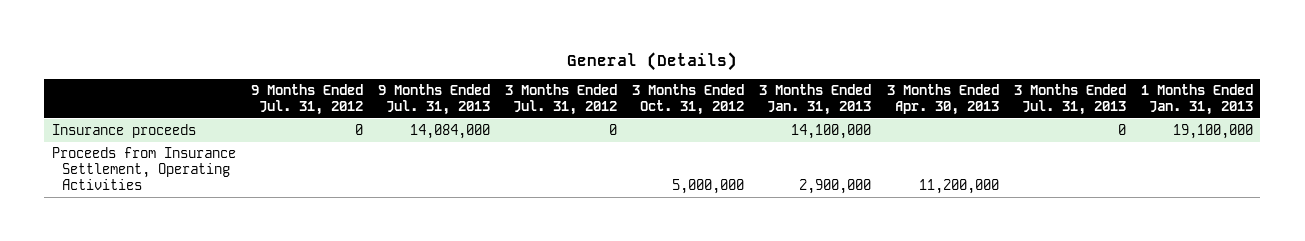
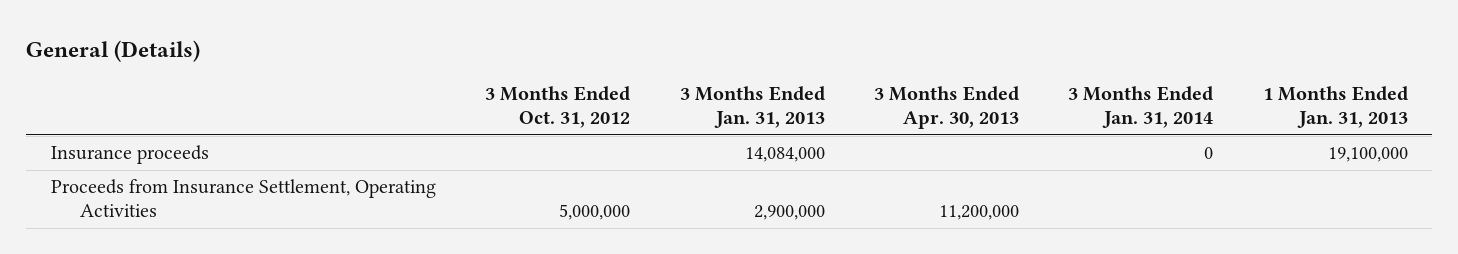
- | 9 Months Ended Jul. 31, 2012 | 9 Months Ended Jul. 31, 2013 | 3 Months Ended Jul. 31, 2012 | 3 Months Ended Oct. 31, 2012 | 3 Months Ended Jan. 31, 2013 | 3 Months Ended Apr. 30, 2013 | 3 Months Ended Jul. 31, 2013 | 1 Months Ended Jan. 31, 2013
+ | 3 Months Ended Oct. 31, 2012 | 3 Months Ended Jan. 31, 2013 | 3 Months Ended Apr. 30, 2013 | 3 Months Ended Jan. 31, 2014 | 1 Months Ended Jan. 31, 2013
- Insurance proceeds | 0 | 14,084,000 | 0 | | 14,100,000 | | 0 | 19,100,000
+ Insurance proceeds | | 14,084,000 | | 0 | 19,100,000

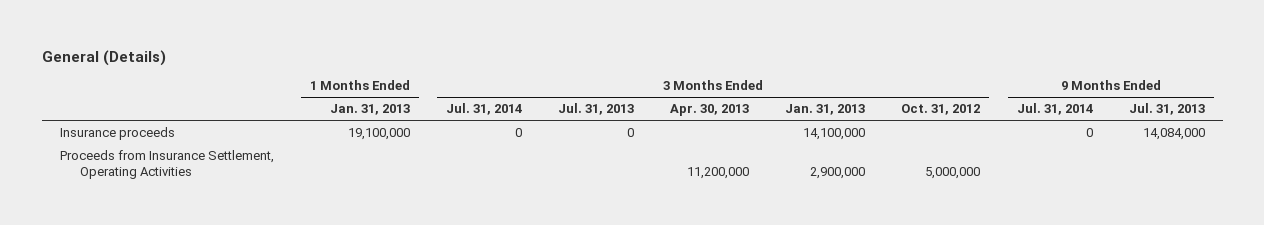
- | 3 Months Ended Oct. 31, 2012 | 3 Months Ended Jan. 31, 2013 | 3 Months Ended Apr. 30, 2013 | 3 Months Ended Jan. 31, 2014 | 1 Months Ended Jan. 31, 2013
+ | 1 Months Ended Jan. 31, 2013 | 3 Months Ended Jul. 31, 2014 | 3 Months Ended Jul. 31, 2013 | 3 Months Ended Apr. 30, 2013 | 3 Months Ended Jan. 31, 2013 | 3 Months Ended Oct. 31, 2012 | 9 Months Ended Jul. 31, 2014 | 9 Months Ended Jul. 31, 2013
- Insurance proceeds | | 14,084,000 | | 0 | 19,100,000
+ Insurance proceeds | 19,100,000 | 0 | 0 | | 14,100,000 | | 0 | 14,084,000

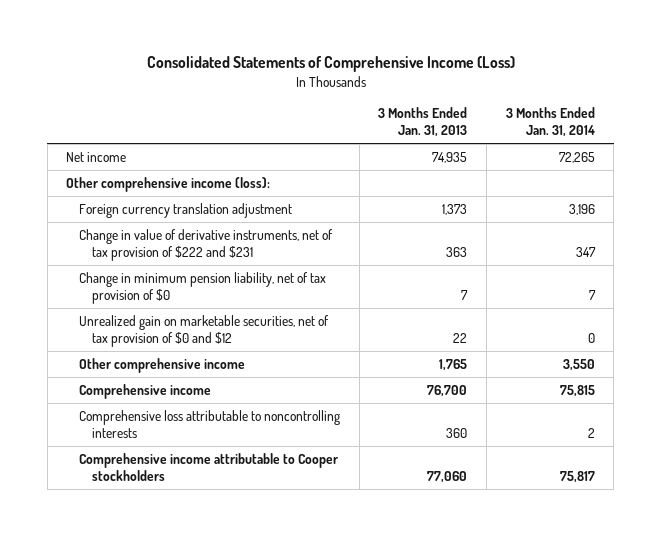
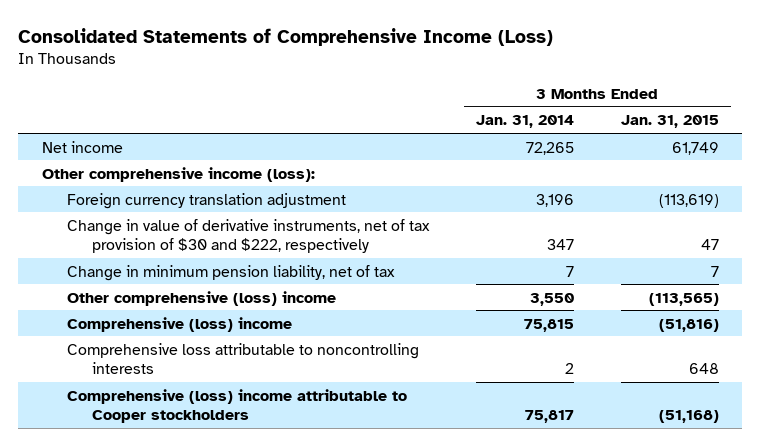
- | 3 Months Ended Jan. 31, 2013 | 3 Months Ended Jan. 31, 2014
+ | 3 Months Ended Jan. 31, 2014 | 3 Months Ended Jan. 31, 2015
- Change in value of derivative instruments, net of tax provision of $222 and $231 | 363 | 347
- Change in minimum pension liability, net of tax provision of $0 | 7 | 7
- Unrealized gain on marketable securities, net of tax provision of $0 and $12 | 22 | 0
- Other comprehensive income | 1,765 | 3,550
- Comprehensive income | 76,700 | 75,815
+ Change in value of derivative instruments, net of tax provision of $30 and $222, respectively | 347 | 47
+ Change in minimum pension liability, net of tax | 7 | 7
+ Other comprehensive (loss) income | 3,550 | (113,565)
+ Comprehensive (loss) income | 75,815 | (51,816)
- Comprehensive income attributable to Cooper stockholders | 77,060 | 75,817
+ Comprehensive (loss) income attributable to Cooper stockholders | 75,817 | (51,168)

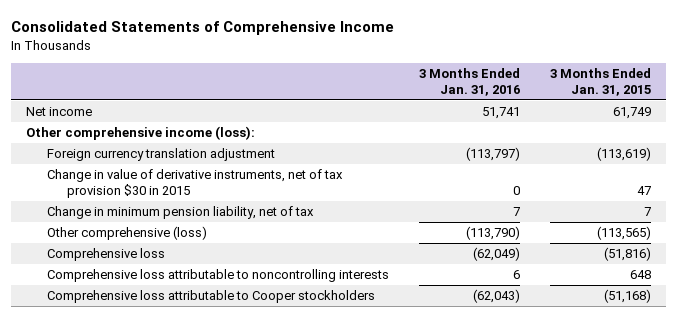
- Consolidated Statements of Comprehensive Income (Loss)
+ Consolidated Statements of Comprehensive Income
- | 3 Months Ended Jan. 31, 2014 | 3 Months Ended Jan. 31, 2015
+ | 3 Months Ended Jan. 31, 2016 | 3 Months Ended Jan. 31, 2015
- Change in value of derivative instruments, net of tax provision of $30 and $222, respectively | 347 | 47
+ Change in value of derivative instruments, net of tax provision $30 in 2015 | 0 | 47
- Other comprehensive (loss) income | 3,550 | (113,565)
- Comprehensive (loss) income | 75,815 | (51,816)
+ Other comprehensive (loss) | (113,790) | (113,565)
+ Comprehensive loss | (62,049) | (51,816)
- Comprehensive (loss) income attributable to Cooper stockholders | 75,817 | (51,168)
+ Comprehensive loss attributable to Cooper stockholders | (62,043) | (51,168)

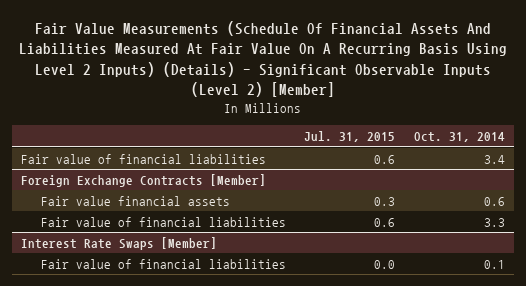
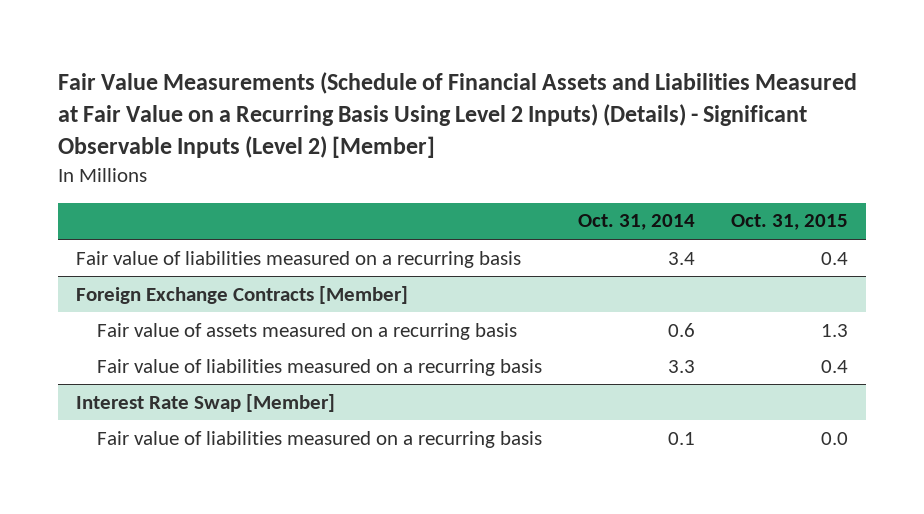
- Fair Value Measurements (Schedule Of Financial Assets And Liabilities Measured At Fair Value On A Recurring Basis Using Level 2 Inputs) (Details) - Significant Observable Inputs (Level 2) [Member]
+ Fair Value Measurements (Schedule of Financial Assets and Liabilities Measured at Fair Value on a Recurring Basis Using Level 2 Inputs) (Details) - Significant Observable Inputs (Level 2) [Member]
- | Jul. 31, 2015 | Oct. 31, 2014
+ | Oct. 31, 2014 | Oct. 31, 2015
- Fair value of financial liabilities | 0.6 | 3.4
+ Fair value of liabilities measured on a recurring basis | 3.4 | 0.4
@ Foreign Exchange Contracts [Member]
- Fair value financial assets | 0.3 | 0.6
- Fair value of financial liabilities | 0.6 | 3.3
- Interest Rate Swaps [Member]
- Fair value of financial liabilities | 0.0 | 0.1
@ Foreign Exchange Contracts [Member]
+ Fair value of assets measured on a recurring basis | 0.6 | 1.3
+ Fair value of liabilities measured on a recurring basis | 3.3 | 0.4
+ Interest Rate Swap [Member]
+ Fair value of liabilities measured on a recurring basis | 0.1 | 0.0

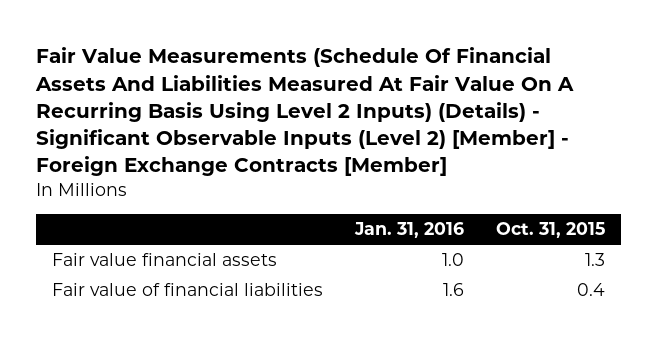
- Fair Value Measurements (Schedule of Financial Assets and Liabilities Measured at Fair Value on a Recurring Basis Using Level 2 Inputs) (Details) - Significant Observable Inputs (Level 2) [Member]
+ Fair Value Measurements (Schedule Of Financial Assets And Liabilities Measured At Fair Value On A Recurring Basis Using Level 2 Inputs) (Details) - Significant Observable Inputs (Level 2) [Member] - Foreign Exchange Contracts [Member]
- | Oct. 31, 2014 | Oct. 31, 2015
+ | Jan. 31, 2016 | Oct. 31, 2015
- Fair value of liabilities measured on a recurring basis | 3.4 | 0.4
- Foreign Exchange Contracts [Member]
- Fair value of assets measured on a recurring basis | 0.6 | 1.3
- Fair value of liabilities measured on a recurring basis | 3.3 | 0.4
- Interest Rate Swap [Member]
- Fair value of liabilities measured on a recurring basis | 0.1 | 0.0
+ Fair value financial assets | 1.0 | 1.3
+ Fair value of financial liabilities | 1.6 | 0.4

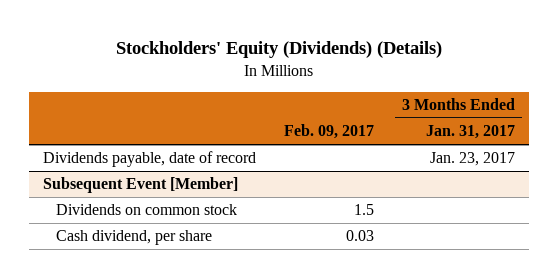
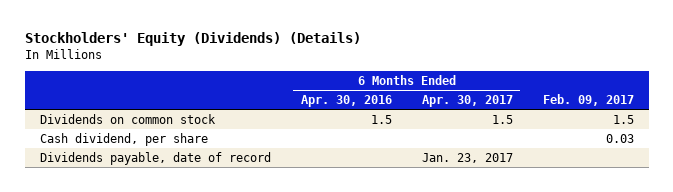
- | Feb. 09, 2017 | 3 Months Ended Jan. 31, 2017
+ | 6 Months Ended Apr. 30, 2016 | 6 Months Ended Apr. 30, 2017 | Feb. 09, 2017
- Subsequent Event [Member]
moved down: Dividends payable, date of record | | Jan. 23, 2017 |

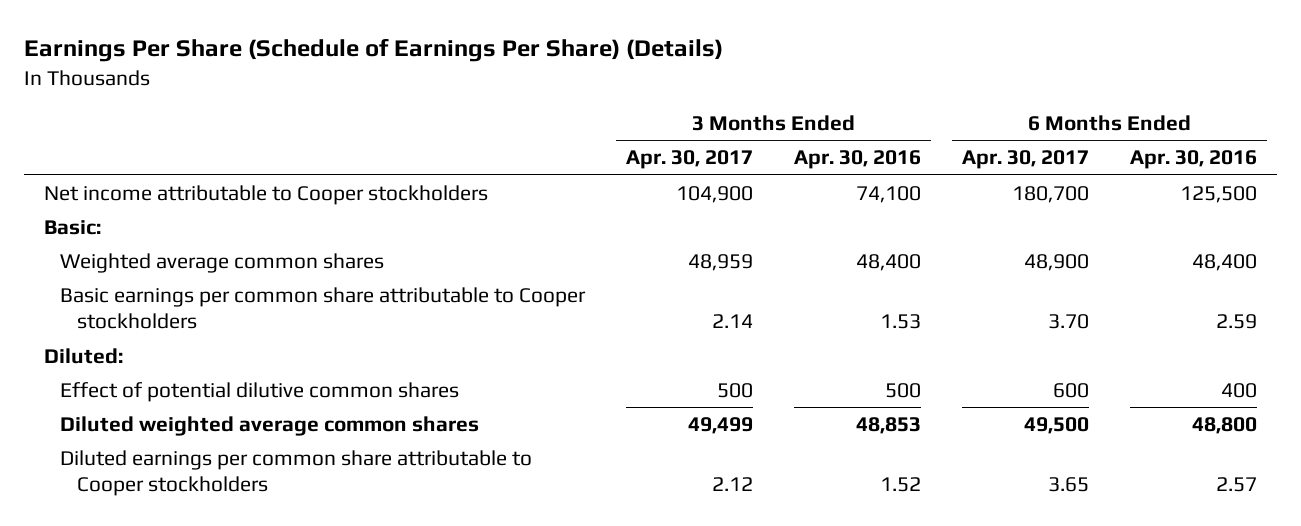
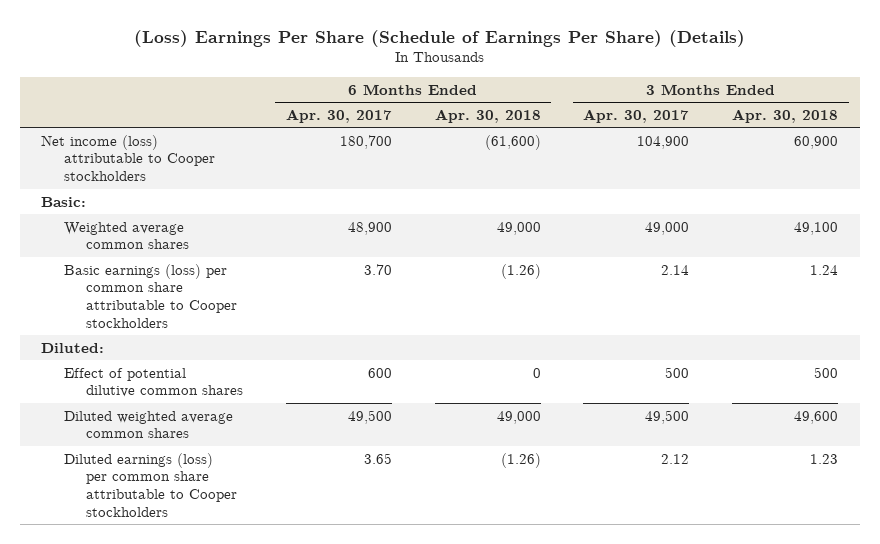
- Earnings Per Share (Schedule of Earnings Per Share) (Details)
+ (Loss) Earnings Per Share (Schedule of Earnings Per Share) (Details)
- | 3 Months Ended Apr. 30, 2017 | 3 Months Ended Apr. 30, 2016 | 6 Months Ended Apr. 30, 2017 | 6 Months Ended Apr. 30, 2016
+ | 6 Months Ended Apr. 30, 2017 | 6 Months Ended Apr. 30, 2018 | 3 Months Ended Apr. 30, 2017 | 3 Months Ended Apr. 30, 2018
- Net income attributable to Cooper stockholders | 104,900 | 74,100 | 180,700 | 125,500
+ Net income (loss) attributable to Cooper stockholders | 180,700 | (61,600) | 104,900 | 60,900
- Weighted average common shares | 48,959 | 48,400 | 48,900 | 48,400
- Basic earnings per common share attributable to Cooper stockholders | 2.14 | 1.53 | 3.70 | 2.59
+ Weighted average common shares | 48,900 | 49,000 | 49,000 | 49,100
+ Basic earnings (loss) per common share attributable to Cooper stockholders | 3.70 | (1.26) | 2.14 | 1.24
- Diluted weighted average common shares | 49,499 | 48,853 | 49,500 | 48,800
- Diluted earnings per common share attributable to Cooper stockholders | 2.12 | 1.52 | 3.65 | 2.57
+ Diluted weighted average common shares | 49,500 | 49,000 | 49,500 | 49,600
+ Diluted earnings (loss) per common share attributable to Cooper stockholders | 3.65 | (1.26) | 2.12 | 1.23

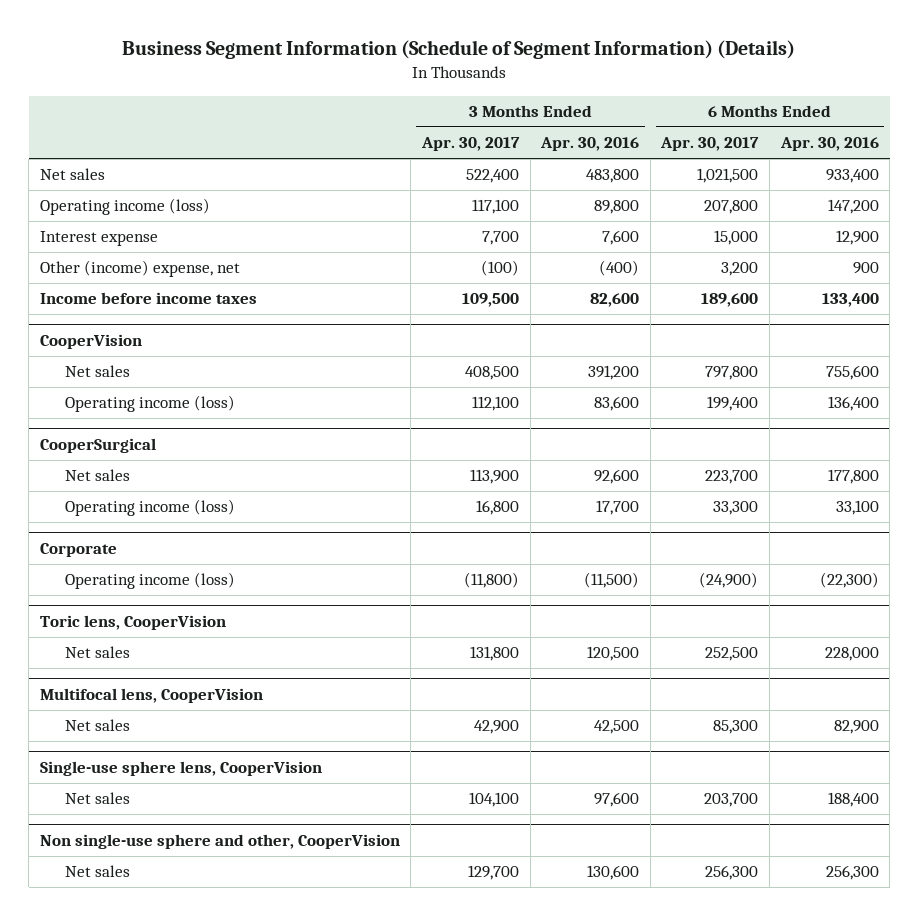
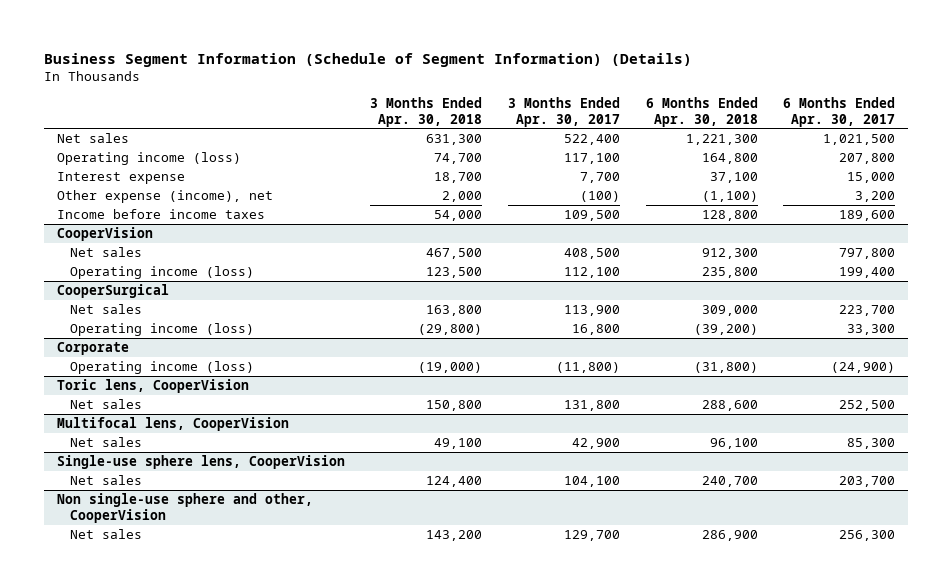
- | 3 Months Ended Apr. 30, 2017 | 3 Months Ended Apr. 30, 2016 | 6 Months Ended Apr. 30, 2017 | 6 Months Ended Apr. 30, 2016
+ | 3 Months Ended Apr. 30, 2018 | 3 Months Ended Apr. 30, 2017 | 6 Months Ended Apr. 30, 2018 | 6 Months Ended Apr. 30, 2017
- Other (income) expense, net | (100) | (400) | 3,200 | 900
+ Other expense (income), net | 2,000 | (100) | (1,100) | 3,200

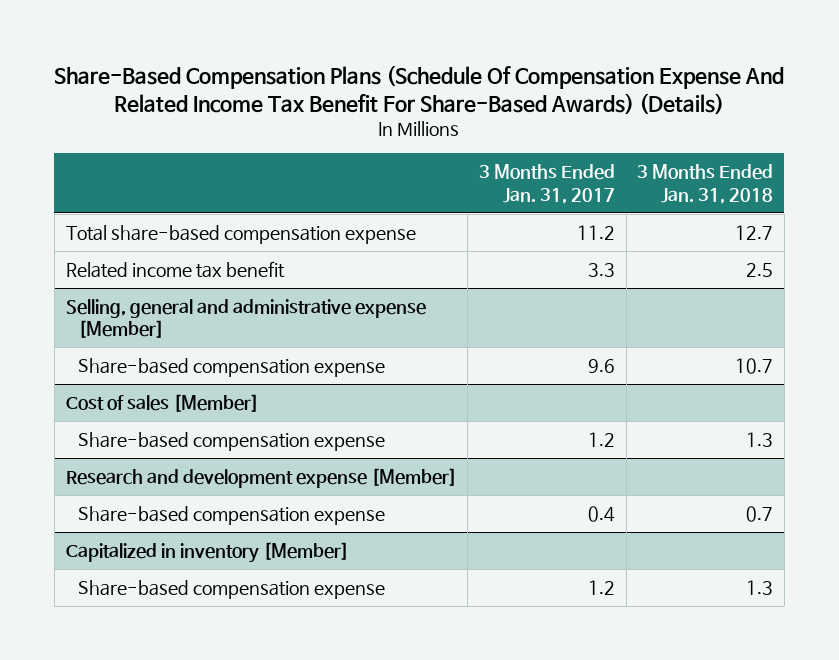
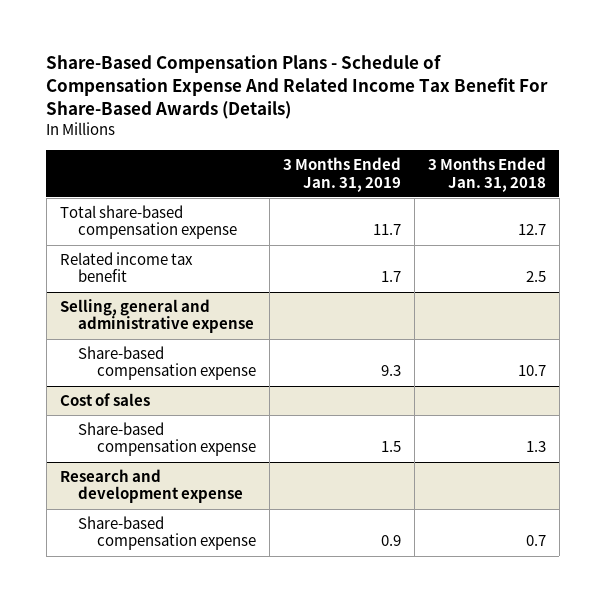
- Share-Based Compensation Plans (Schedule Of Compensation Expense And Related Income Tax Benefit For Share-Based Awards) (Details)
+ Share-Based Compensation Plans - Schedule of Compensation Expense And Related Income Tax Benefit For Share-Based Awards (Details)
- | 3 Months Ended Jan. 31, 2017 | 3 Months Ended Jan. 31, 2018
+ | 3 Months Ended Jan. 31, 2019 | 3 Months Ended Jan. 31, 2018
- Selling, general and administrative expense [Member]
+ Selling, general and administrative expense
- Cost of sales [Member]
+ Cost of sales
- Research and development expense [Member]
+ Research and development expense
- Capitalized in inventory [Member]
- Share-based compensation expense | 1.2 | 1.3

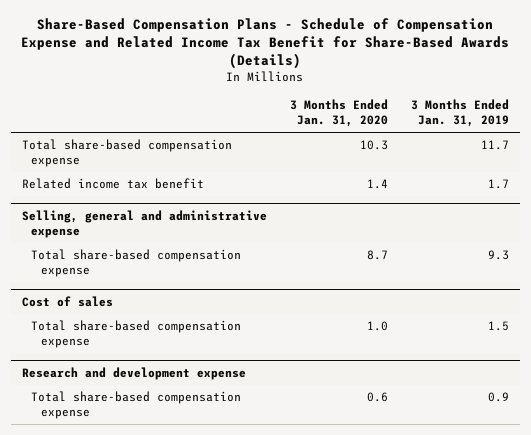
- Share-Based Compensation Plans - Schedule of Compensation Expense And Related Income Tax Benefit For Share-Based Awards (Details)
+ Share-Based Compensation Plans - Schedule of Compensation Expense and Related Income Tax Benefit for Share-Based Awards (Details)
- | 3 Months Ended Jan. 31, 2019 | 3 Months Ended Jan. 31, 2018
+ | 3 Months Ended Jan. 31, 2020 | 3 Months Ended Jan. 31, 2019
@ Selling, general and administrative expense
- Share-based compensation expense | 9.3 | 10.7
+ Total share-based compensation expense | 8.7 | 9.3
@ Cost of sales
- Share-based compensation expense | 1.5 | 1.3
+ Total share-based compensation expense | 1.0 | 1.5
@ Research and development expense
- Share-based compensation expense | 0.9 | 0.7
+ Total share-based compensation expense | 0.6 | 0.9

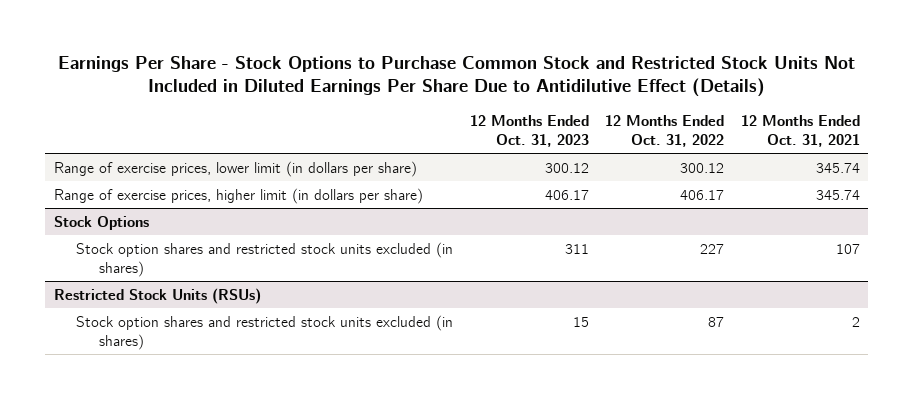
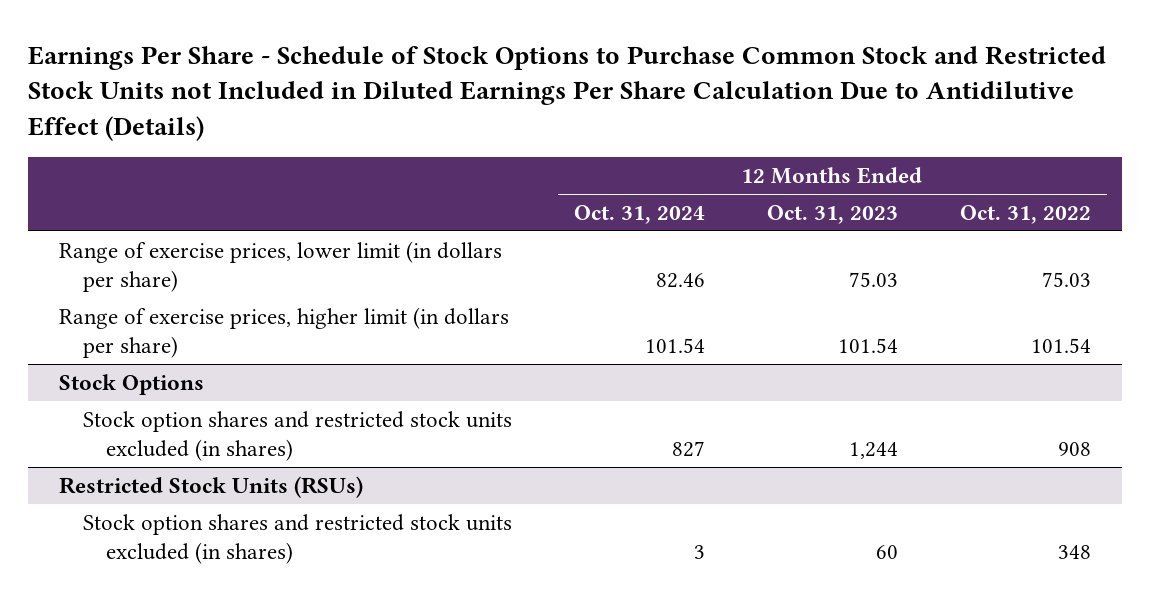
- Earnings Per Share - Stock Options to Purchase Common Stock and Restricted Stock Units Not Included in Diluted Earnings Per Share Due to Antidilutive Effect (Details)
+ Earnings Per Share - Schedule of Stock Options to Purchase Common Stock and Restricted Stock Units not Included in Diluted Earnings Per Share Calculation Due to Antidilutive Effect (Details)
- | 12 Months Ended Oct. 31, 2023 | 12 Months Ended Oct. 31, 2022 | 12 Months Ended Oct. 31, 2021
+ | 12 Months Ended Oct. 31, 2024 | 12 Months Ended Oct. 31, 2023 | 12 Months Ended Oct. 31, 2022
- Range of exercise prices, lower limit (in dollars per share) | 300.12 | 300.12 | 345.74
- Range of exercise prices, higher limit (in dollars per share) | 406.17 | 406.17 | 345.74
+ Range of exercise prices, lower limit (in dollars per share) | 82.46 | 75.03 | 75.03
+ Range of exercise prices, higher limit (in dollars per share) | 101.54 | 101.54 | 101.54
@ Stock Options
- Stock option shares and restricted stock units excluded (in shares) | 311 | 227 | 107
+ Stock option shares and restricted stock units excluded (in shares) | 827 | 1,244 | 908
@ Restricted Stock Units (RSUs)
- Stock option shares and restricted stock units excluded (in shares) | 15 | 87 | 2
+ Stock option shares and restricted stock units excluded (in shares) | 3 | 60 | 348

